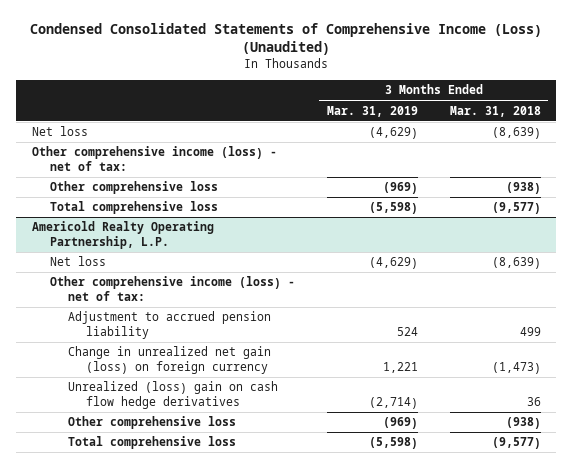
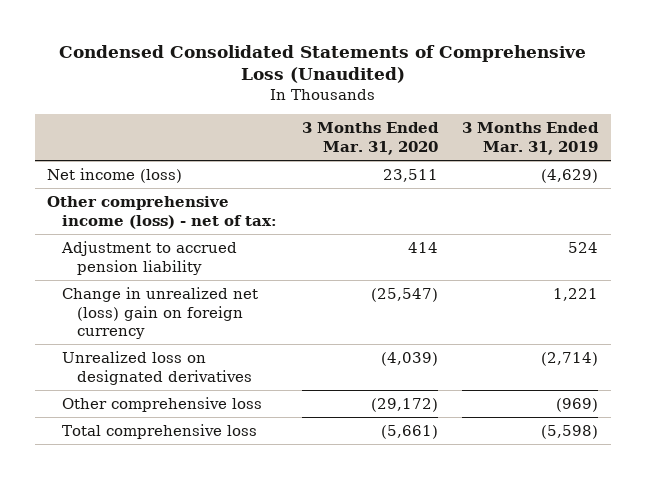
- Condensed Consolidated Statements of Comprehensive Income (Loss) (Unaudited)
+ Condensed Consolidated Statements of Comprehensive Loss (Unaudited)
- | 3 Months Ended Mar. 31, 2019 | 3 Months Ended Mar. 31, 2018
+ | 3 Months Ended Mar. 31, 2020 | 3 Months Ended Mar. 31, 2019
- Net loss | (4,629) | (8,639)
- Other comprehensive income (loss) - net of tax:
- Other comprehensive loss | (969) | (938)
- Total comprehensive loss | (5,598) | (9,577)
- Americold Realty Operating Partnership, L.P.
- Net loss | (4,629) | (8,639)
+ Net income (loss) | 23,511 | (4,629)
- Change in unrealized net gain (loss) on foreign currency | 1,221 | (1,473)
- Unrealized (loss) gain on cash flow hedge derivatives | (2,714) | 36
+ Change in unrealized net (loss) gain on foreign currency | (25,547) | 1,221
+ Unrealized loss on designated derivatives | (4,039) | (2,714)

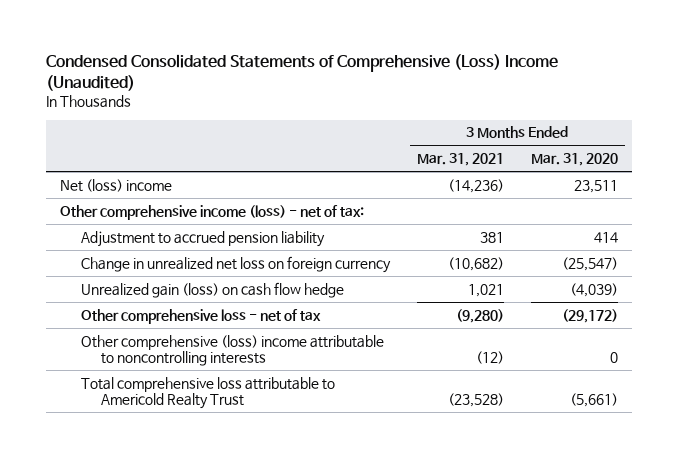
- Condensed Consolidated Statements of Comprehensive Loss (Unaudited)
+ Condensed Consolidated Statements of Comprehensive (Loss) Income (Unaudited)
- | 3 Months Ended Mar. 31, 2020 | 3 Months Ended Mar. 31, 2019
+ | 3 Months Ended Mar. 31, 2021 | 3 Months Ended Mar. 31, 2020
- Net income (loss) | 23,511 | (4,629)
+ Net (loss) income | (14,236) | 23,511
- Change in unrealized net (loss) gain on foreign currency | (25,547) | 1,221
- Unrealized loss on designated derivatives | (4,039) | (2,714)
- Other comprehensive loss | (29,172) | (969)
- Total comprehensive loss | (5,661) | (5,598)
+ Change in unrealized net loss on foreign currency | (10,682) | (25,547)
+ Unrealized gain (loss) on cash flow hedge | 1,021 | (4,039)
+ Other comprehensive loss - net of tax | (9,280) | (29,172)
+ Other comprehensive (loss) income attributable to noncontrolling interests | (12) | 0
+ Total comprehensive loss attributable to Americold Realty Trust | (23,528) | (5,661)

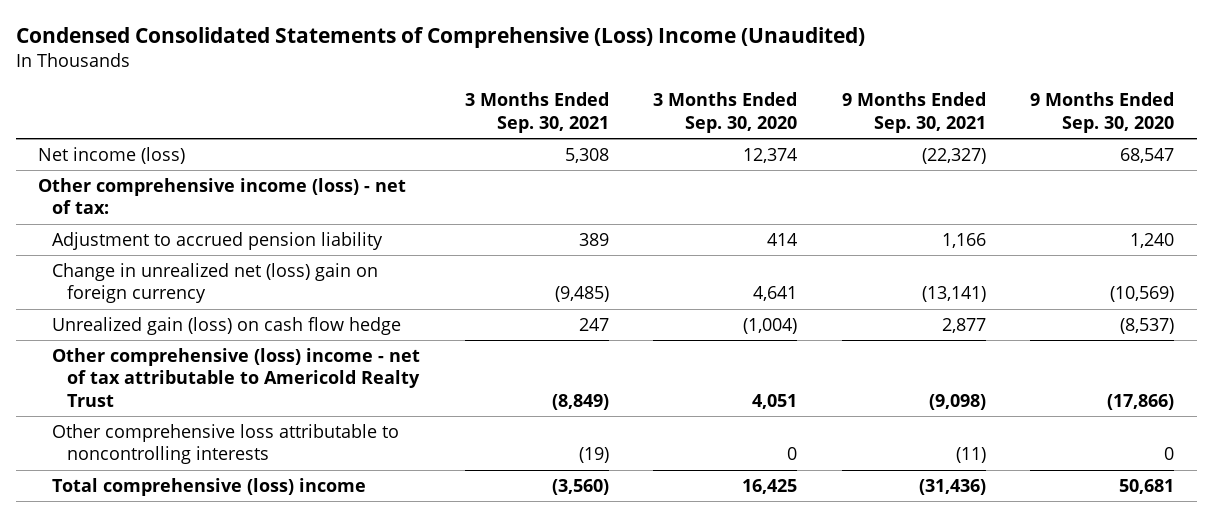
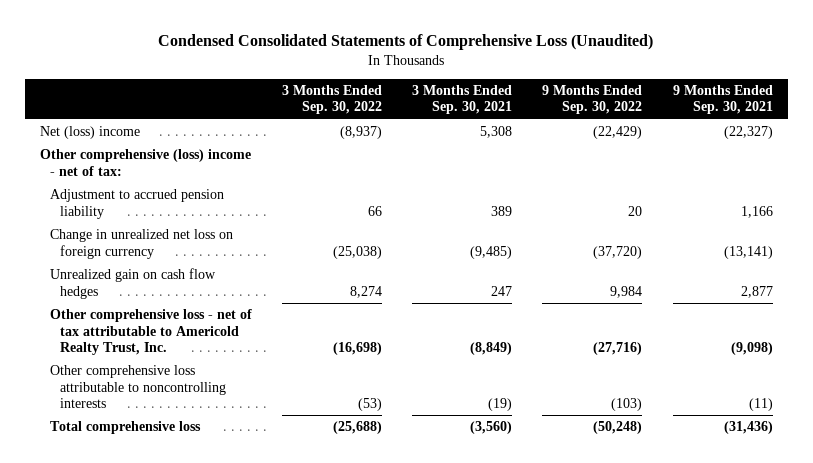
- Condensed Consolidated Statements of Comprehensive (Loss) Income (Unaudited)
+ Condensed Consolidated Statements of Comprehensive Loss (Unaudited)
- | 3 Months Ended Sep. 30, 2021 | 3 Months Ended Sep. 30, 2020 | 9 Months Ended Sep. 30, 2021 | 9 Months Ended Sep. 30, 2020
+ | 3 Months Ended Sep. 30, 2022 | 3 Months Ended Sep. 30, 2021 | 9 Months Ended Sep. 30, 2022 | 9 Months Ended Sep. 30, 2021
- Net income (loss) | 5,308 | 12,374 | (22,327) | 68,547
- Other comprehensive income (loss) - net of tax:
+ Net (loss) income | (8,937) | 5,308 | (22,429) | (22,327)
+ Other comprehensive (loss) income - net of tax:
- Change in unrealized net (loss) gain on foreign currency | (9,485) | 4,641 | (13,141) | (10,569)
- Unrealized gain (loss) on cash flow hedge | 247 | (1,004) | 2,877 | (8,537)
- Other comprehensive (loss) income - net of tax attributable to Americold Realty Trust | (8,849) | 4,051 | (9,098) | (17,866)
+ Change in unrealized net loss on foreign currency | (25,038) | (9,485) | (37,720) | (13,141)
+ Unrealized gain on cash flow hedges | 8,274 | 247 | 9,984 | 2,877
+ Other comprehensive loss - net of tax attributable to Americold Realty Trust, Inc. | (16,698) | (8,849) | (27,716) | (9,098)
- Total comprehensive (loss) income | (3,560) | 16,425 | (31,436) | 50,681
+ Total comprehensive loss | (25,688) | (3,560) | (50,248) | (31,436)

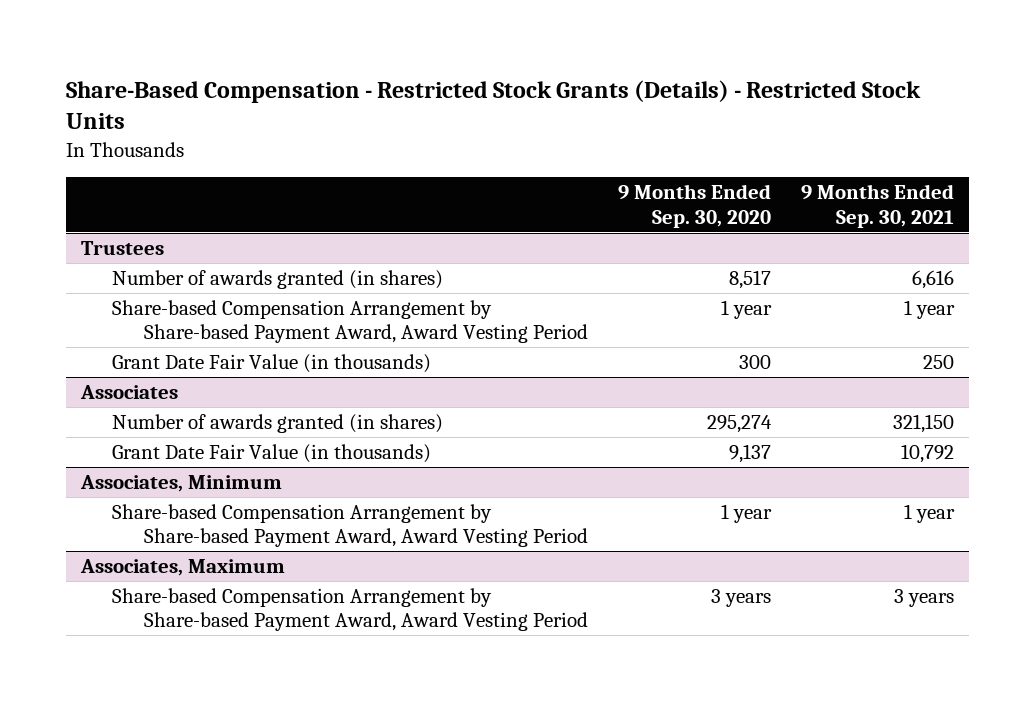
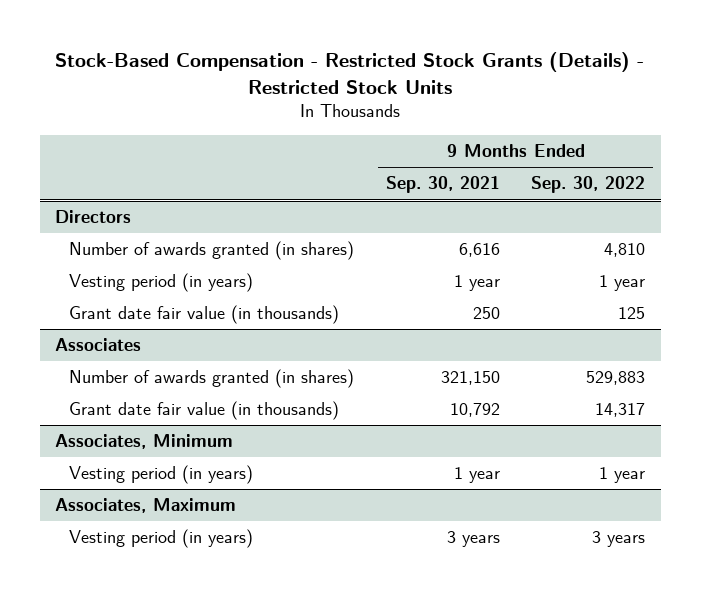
- Share-Based Compensation - Restricted Stock Grants (Details) - Restricted Stock Units
+ Stock-Based Compensation - Restricted Stock Grants (Details) - Restricted Stock Units
- | 9 Months Ended Sep. 30, 2020 | 9 Months Ended Sep. 30, 2021
+ | 9 Months Ended Sep. 30, 2021 | 9 Months Ended Sep. 30, 2022
- Trustees
+ Directors
- Share-based Compensation Arrangement by Share-based Payment Award, Award Vesting Period | 1 year | 1 year
- Grant Date Fair Value (in thousands) | 300 | 250
+ Vesting period (in years) | 1 year | 1 year
+ Grant date fair value (in thousands) | 250 | 125
@ Associates
- Grant Date Fair Value (in thousands) | 9,137 | 10,792
+ Grant date fair value (in thousands) | 10,792 | 14,317
@ Associates, Minimum
- Share-based Compensation Arrangement by Share-based Payment Award, Award Vesting Period | 1 year | 1 year
+ Vesting period (in years) | 1 year | 1 year
@ Associates, Maximum
- Share-based Compensation Arrangement by Share-based Payment Award, Award Vesting Period | 3 years | 3 years
+ Vesting period (in years) | 3 years | 3 years

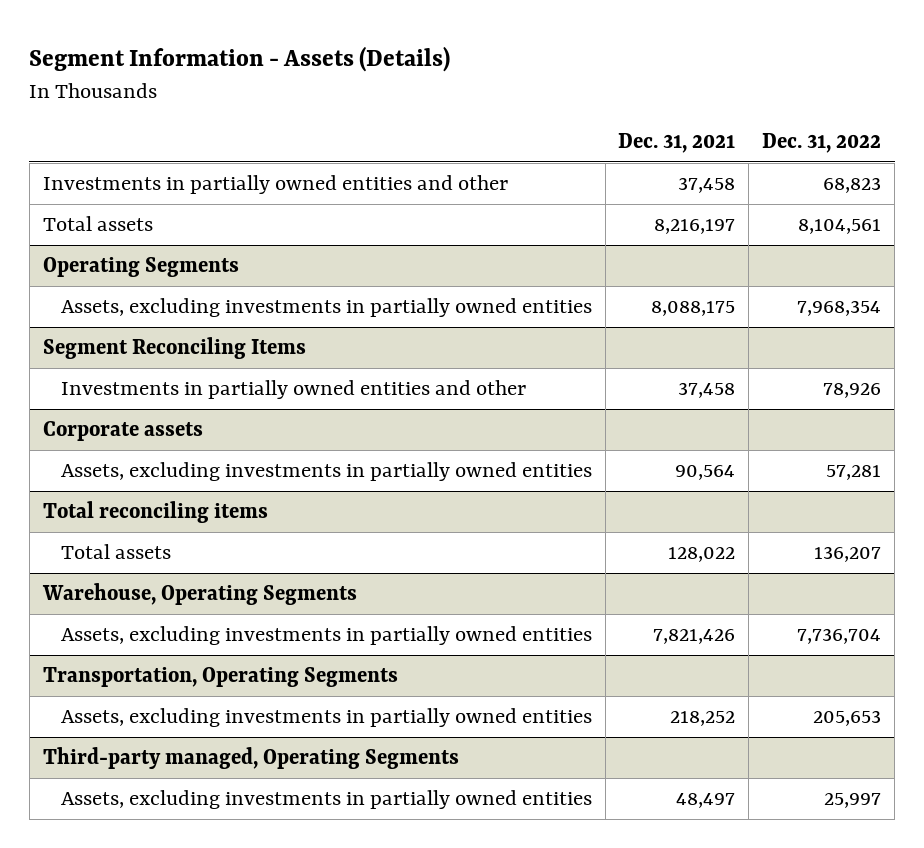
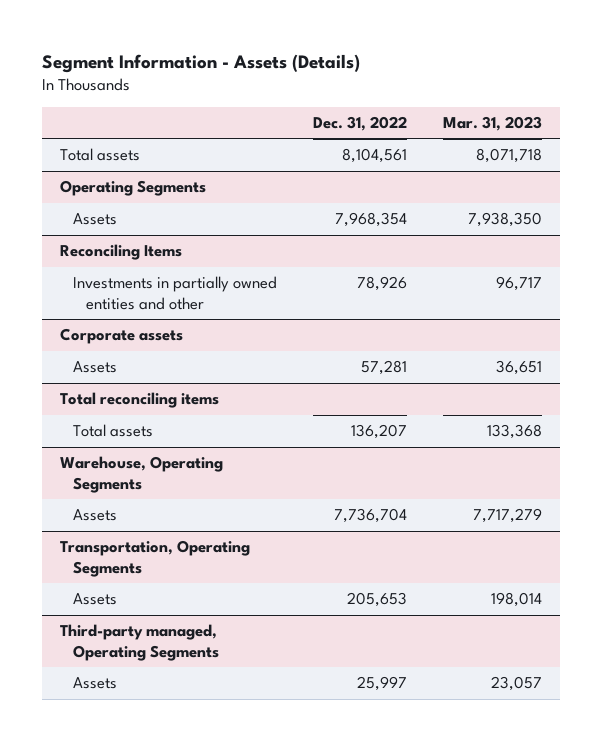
- | Dec. 31, 2021 | Dec. 31, 2022
+ | Dec. 31, 2022 | Mar. 31, 2023
- Investments in partially owned entities and other | 37,458 | 68,823
@ Operating Segments
- Assets, excluding investments in partially owned entities | 8,088,175 | 7,968,354
- Segment Reconciling Items
@ Operating Segments
+ Assets | 7,968,354 | 7,938,350
+ Reconciling Items
@ Corporate assets
- Assets, excluding investments in partially owned entities | 90,564 | 57,281
+ Assets | 57,281 | 36,651
@ Warehouse, Operating Segments
- Assets, excluding investments in partially owned entities | 7,821,426 | 7,736,704
+ Assets | 7,736,704 | 7,717,279
@ Transportation, Operating Segments
- Assets, excluding investments in partially owned entities | 218,252 | 205,653
+ Assets | 205,653 | 198,014
@ Third-party managed, Operating Segments
- Assets, excluding investments in partially owned entities | 48,497 | 25,997
+ Assets | 25,997 | 23,057

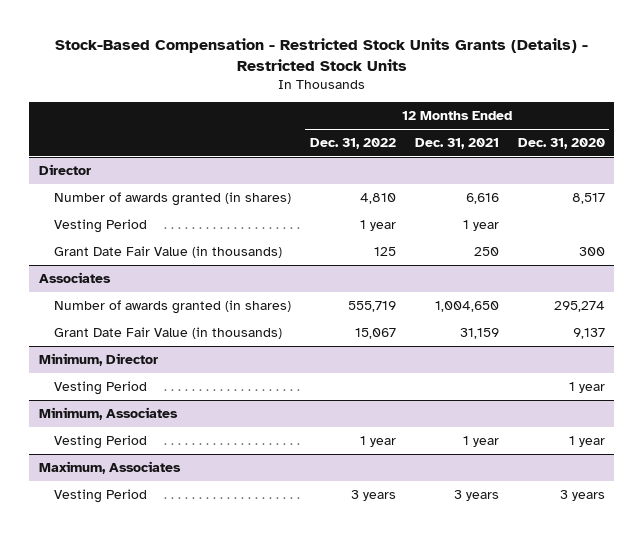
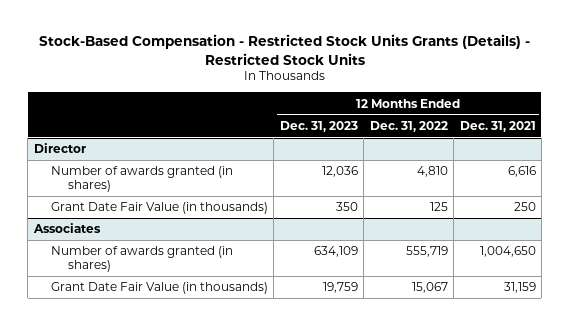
- | 12 Months Ended Dec. 31, 2022 | 12 Months Ended Dec. 31, 2021 | 12 Months Ended Dec. 31, 2020
+ | 12 Months Ended Dec. 31, 2023 | 12 Months Ended Dec. 31, 2022 | 12 Months Ended Dec. 31, 2021
@ Director
- Vesting Period | 1 year | 1 year |
- Minimum, Director
- Vesting Period | | | 1 year
- Minimum, Associates
- Vesting Period | 1 year | 1 year | 1 year
- Maximum, Associates
- Vesting Period | 3 years | 3 years | 3 years

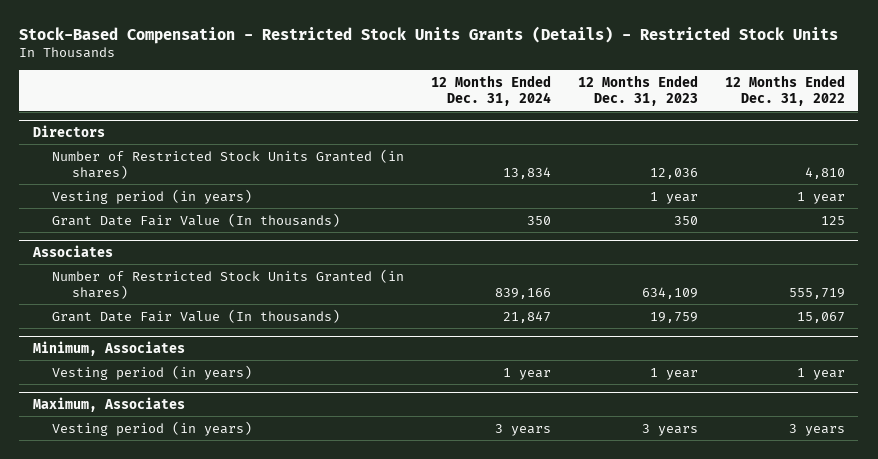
- | 12 Months Ended Dec. 31, 2023 | 12 Months Ended Dec. 31, 2022 | 12 Months Ended Dec. 31, 2021
+ | 12 Months Ended Dec. 31, 2024 | 12 Months Ended Dec. 31, 2023 | 12 Months Ended Dec. 31, 2022
- Director
- Number of awards granted (in shares) | 12,036 | 4,810 | 6,616
- Grant Date Fair Value (in thousands) | 350 | 125 | 250
+ Directors
+ Number of Restricted Stock Units Granted (in shares) | 13,834 | 12,036 | 4,810
+ Vesting period (in years) | | 1 year | 1 year
+ Grant Date Fair Value (In thousands) | 350 | 350 | 125
@ Associates
- Number of awards granted (in shares) | 634,109 | 555,719 | 1,004,650
- Grant Date Fair Value (in thousands) | 19,759 | 15,067 | 31,159
+ Number of Restricted Stock Units Granted (in shares) | 839,166 | 634,109 | 555,719
+ Grant Date Fair Value (In thousands) | 21,847 | 19,759 | 15,067
+ Minimum, Associates
+ Vesting period (in years) | 1 year | 1 year | 1 year
+ Maximum, Associates
+ Vesting period (in years) | 3 years | 3 years | 3 years

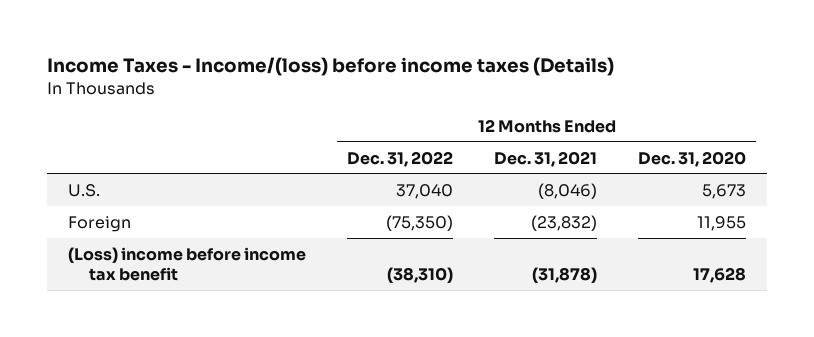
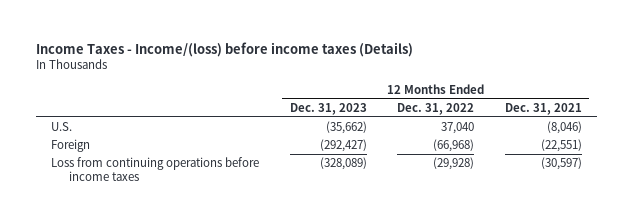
- | 12 Months Ended Dec. 31, 2022 | 12 Months Ended Dec. 31, 2021 | 12 Months Ended Dec. 31, 2020
+ | 12 Months Ended Dec. 31, 2023 | 12 Months Ended Dec. 31, 2022 | 12 Months Ended Dec. 31, 2021
- Foreign | (75,350) | (23,832) | 11,955
- (Loss) income before income tax benefit | (38,310) | (31,878) | 17,628
+ Foreign | (292,427) | (66,968) | (22,551)
+ Loss from continuing operations before income taxes | (328,089) | (29,928) | (30,597)

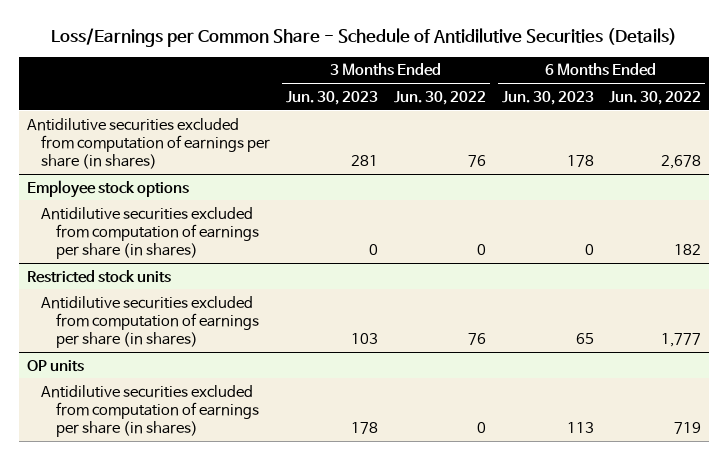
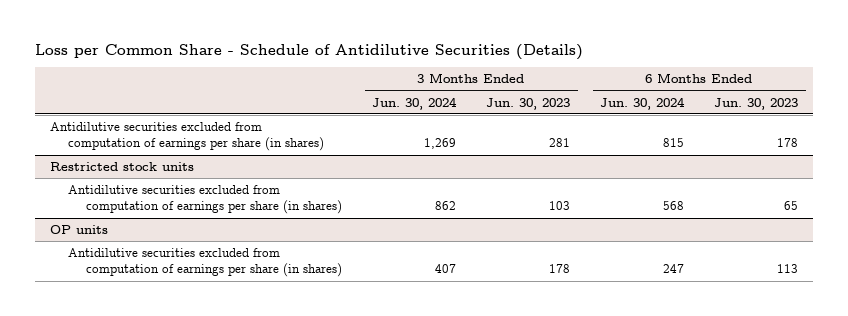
- Loss/Earnings per Common Share - Schedule of Antidilutive Securities (Details)
+ Loss per Common Share - Schedule of Antidilutive Securities (Details)
- | 3 Months Ended Jun. 30, 2023 | 3 Months Ended Jun. 30, 2022 | 6 Months Ended Jun. 30, 2023 | 6 Months Ended Jun. 30, 2022
+ | 3 Months Ended Jun. 30, 2024 | 3 Months Ended Jun. 30, 2023 | 6 Months Ended Jun. 30, 2024 | 6 Months Ended Jun. 30, 2023
- Employee stock options
- Antidilutive securities excluded from computation of earnings per share (in shares) | 0 | 0 | 0 | 182

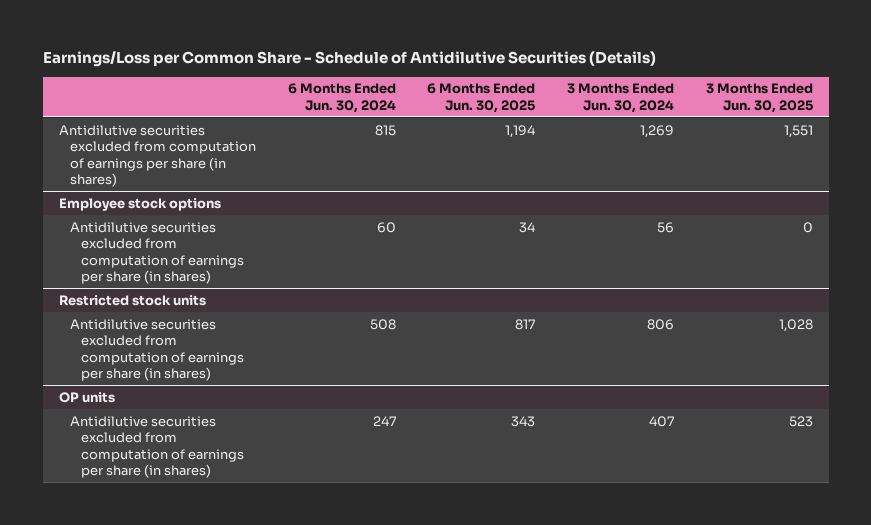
- Loss per Common Share - Schedule of Antidilutive Securities (Details)
+ Earnings/Loss per Common Share - Schedule of Antidilutive Securities (Details)
- | 3 Months Ended Jun. 30, 2024 | 3 Months Ended Jun. 30, 2023 | 6 Months Ended Jun. 30, 2024 | 6 Months Ended Jun. 30, 2023
+ | 6 Months Ended Jun. 30, 2024 | 6 Months Ended Jun. 30, 2025 | 3 Months Ended Jun. 30, 2024 | 3 Months Ended Jun. 30, 2025
+ Employee stock options
+ Antidilutive securities excluded from computation of earnings per share (in shares) | 60 | 34 | 56 | 0
@ Restricted stock units
- Antidilutive securities excluded from computation of earnings per share (in shares) | 862 | 103 | 568 | 65
+ Antidilutive securities excluded from computation of earnings per share (in shares) | 508 | 817 | 806 | 1,028

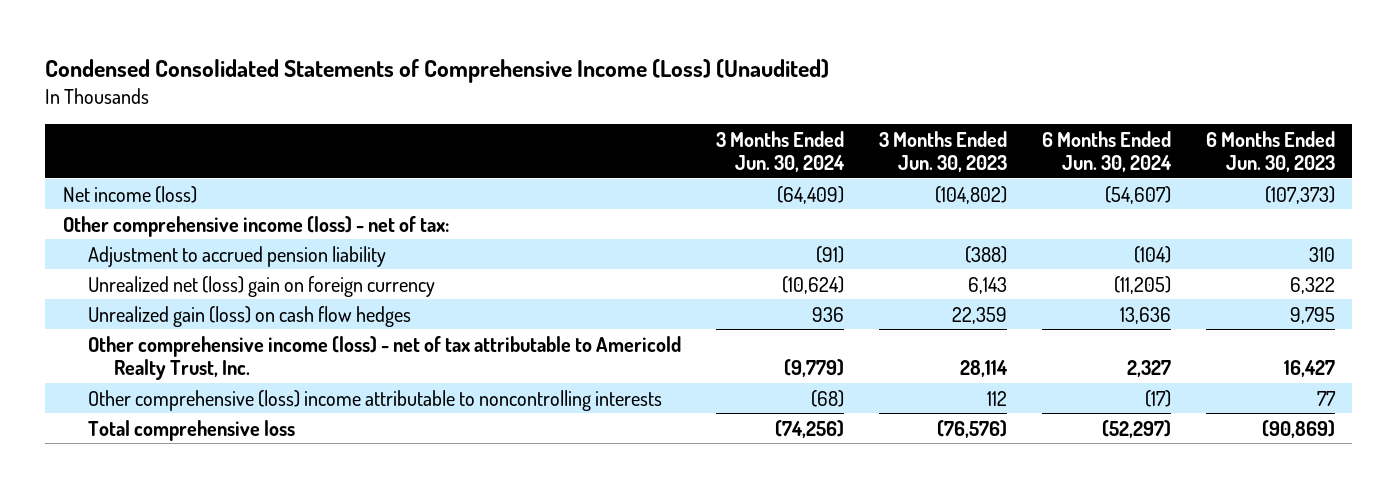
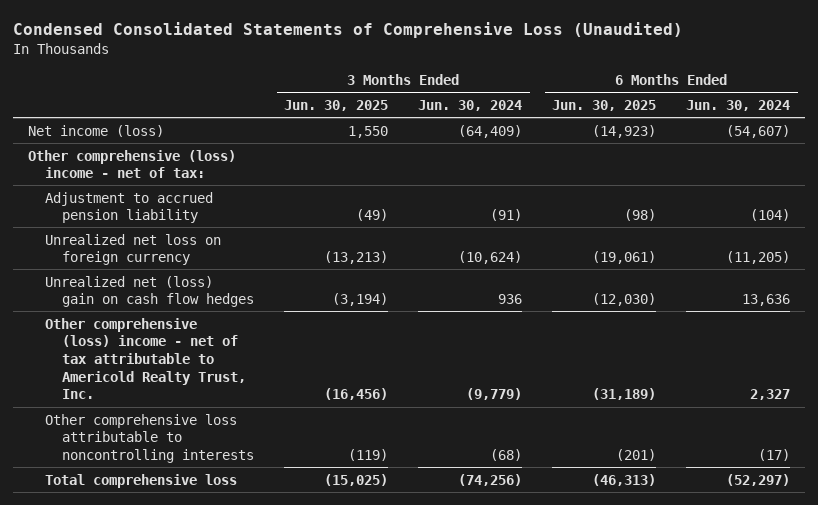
- Condensed Consolidated Statements of Comprehensive Income (Loss) (Unaudited)
+ Condensed Consolidated Statements of Comprehensive Loss (Unaudited)
- | 3 Months Ended Jun. 30, 2024 | 3 Months Ended Jun. 30, 2023 | 6 Months Ended Jun. 30, 2024 | 6 Months Ended Jun. 30, 2023
+ | 3 Months Ended Jun. 30, 2025 | 3 Months Ended Jun. 30, 2024 | 6 Months Ended Jun. 30, 2025 | 6 Months Ended Jun. 30, 2024
- Other comprehensive income (loss) - net of tax:
+ Other comprehensive (loss) income - net of tax:
- Unrealized net (loss) gain on foreign currency | (10,624) | 6,143 | (11,205) | 6,322
- Unrealized gain (loss) on cash flow hedges | 936 | 22,359 | 13,636 | 9,795
- Other comprehensive income (loss) - net of tax attributable to Americold Realty Trust, Inc. | (9,779) | 28,114 | 2,327 | 16,427
- Other comprehensive (loss) income attributable to noncontrolling interests | (68) | 112 | (17) | 77
+ Unrealized net loss on foreign currency | (13,213) | (10,624) | (19,061) | (11,205)
+ Unrealized net (loss) gain on cash flow hedges | (3,194) | 936 | (12,030) | 13,636
+ Other comprehensive (loss) income - net of tax attributable to Americold Realty Trust, Inc. | (16,456) | (9,779) | (31,189) | 2,327
+ Other comprehensive loss attributable to noncontrolling interests | (119) | (68) | (201) | (17)

